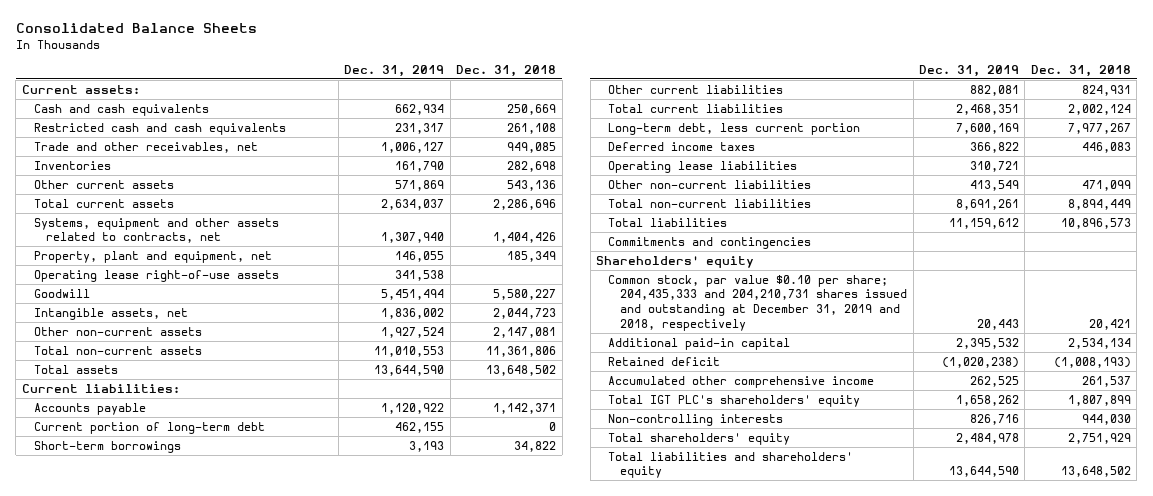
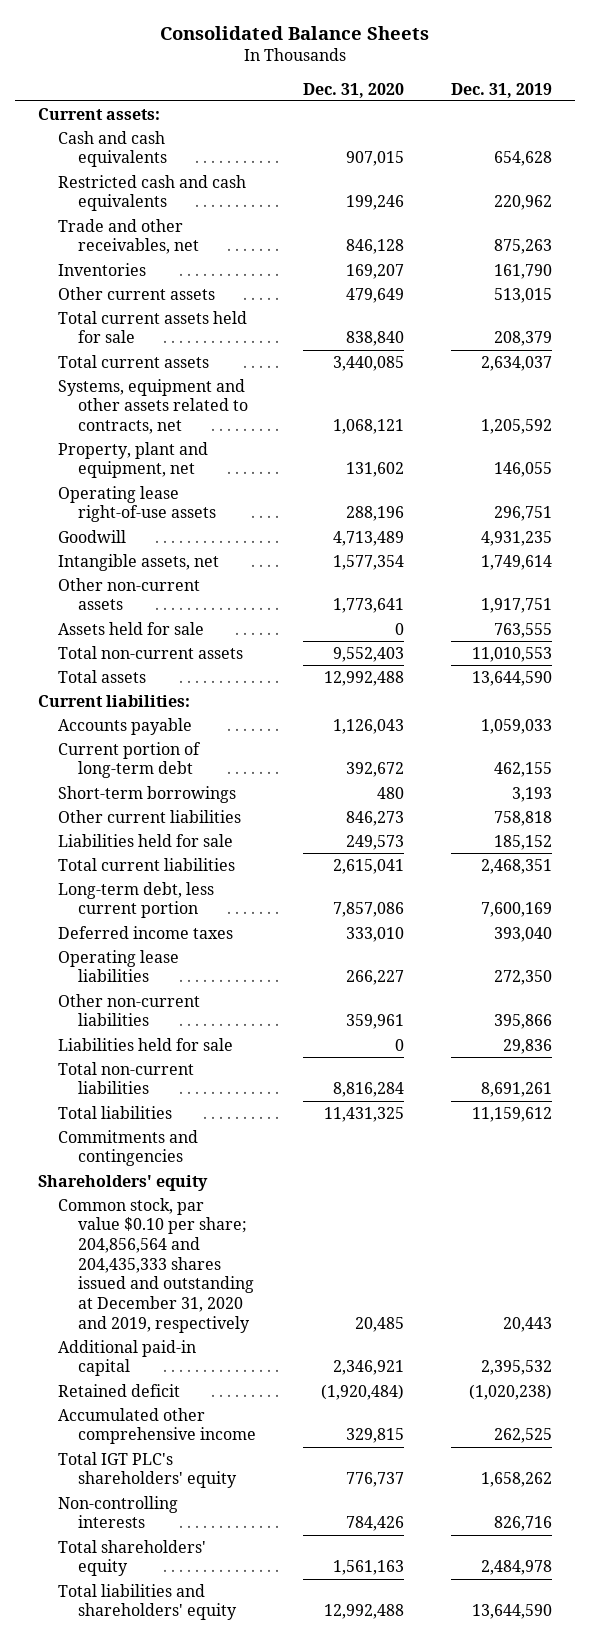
- | Dec. 31, 2019 | Dec. 31, 2018
+ | Dec. 31, 2020 | Dec. 31, 2019
- Cash and cash equivalents | 662,934 | 250,669
- Restricted cash and cash equivalents | 231,317 | 261,108
- Trade and other receivables, net | 1,006,127 | 949,085
+ Cash and cash equivalents | 907,015 | 654,628
+ Restricted cash and cash equivalents | 199,246 | 220,962
+ Trade and other receivables, net | 846,128 | 875,263
- Other current assets | 571,869 | 543,136
+ Other current assets | 479,649 | 513,015
+ Total current assets held for sale | 838,840 | 208,379
- Systems, equipment and other assets related to contracts, net | 1,307,940 | 1,404,426
+ Systems, equipment and other assets related to contracts, net | 1,068,121 | 1,205,592
- Operating lease right-of-use assets | 341,538 |
- Goodwill | 5,451,494 | 5,580,227
- Intangible assets, net | 1,836,002 | 2,044,723
- Other non-current assets | 1,927,524 | 2,147,081
+ Operating lease right-of-use assets | 288,196 | 296,751
+ Goodwill | 4,713,489 | 4,931,235
+ Intangible assets, net | 1,577,354 | 1,749,614
+ Other non-current assets | 1,773,641 | 1,917,751
+ Assets held for sale | 0 | 763,555
- Accounts payable | 1,120,922 | 1,142,371
+ Accounts payable | 1,126,043 | 1,059,033
- Other current liabilities | 882,081 | 824,931
+ Other current liabilities | 846,273 | 758,818
+ Liabilities held for sale | 249,573 | 185,152
- Deferred income taxes | 366,822 | 446,083
- Operating lease liabilities | 310,721 |
- Other non-current liabilities | 413,549 | 471,099
+ Deferred income taxes | 333,010 | 393,040
+ Operating lease liabilities | 266,227 | 272,350
+ Other non-current liabilities | 359,961 | 395,866
+ Liabilities held for sale | 0 | 29,836
- Common stock, par value $0.10 per share; 204,435,333 and 204,210,731 shares issued and outstanding at December 31, 2019 and 2018, respectively | 20,443 | 20,421
+ Common stock, par value $0.10 per share; 204,856,564 and 204,435,333 shares issued and outstanding at December 31, 2020 and 2019, respectively | 20,485 | 20,443

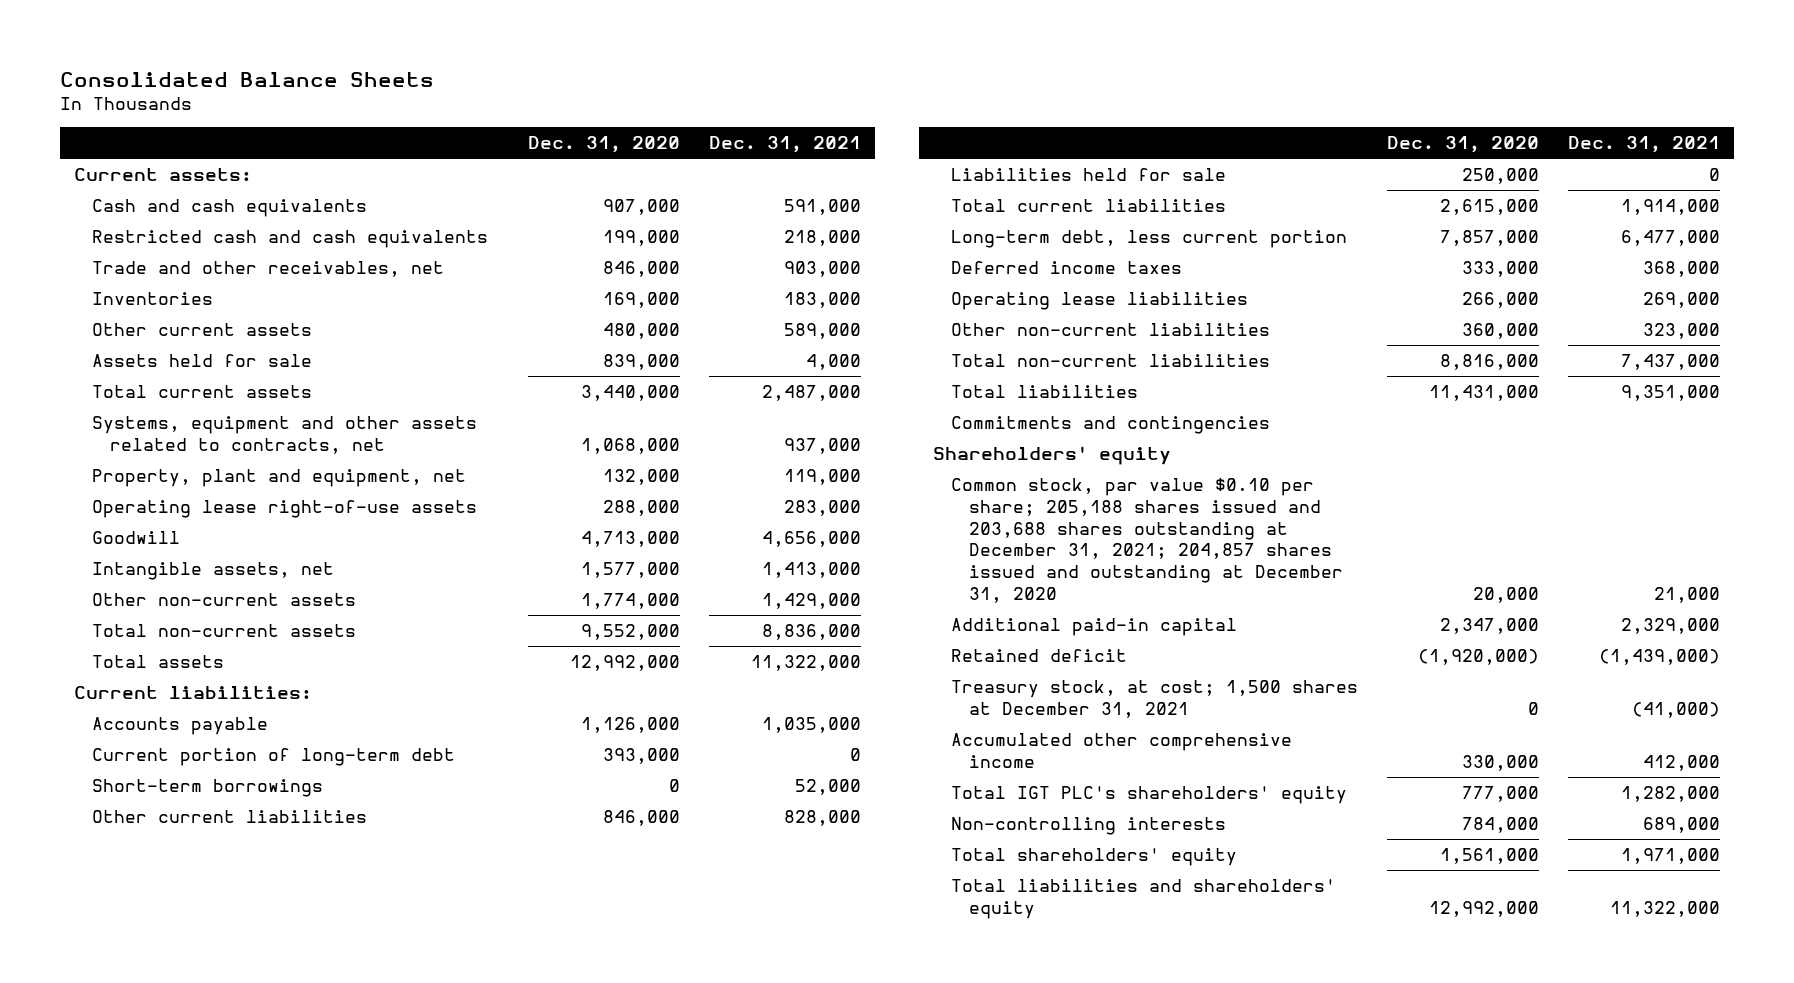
- | Dec. 31, 2020 | Dec. 31, 2019
+ | Dec. 31, 2020 | Dec. 31, 2021
- Cash and cash equivalents | 907,015 | 654,628
- Restricted cash and cash equivalents | 199,246 | 220,962
- Trade and other receivables, net | 846,128 | 875,263
- Inventories | 169,207 | 161,790
- Other current assets | 479,649 | 513,015
- Total current assets held for sale | 838,840 | 208,379
- Total current assets | 3,440,085 | 2,634,037
- Systems, equipment and other assets related to contracts, net | 1,068,121 | 1,205,592
- Property, plant and equipment, net | 131,602 | 146,055
- Operating lease right-of-use assets | 288,196 | 296,751
- Goodwill | 4,713,489 | 4,931,235
- Intangible assets, net | 1,577,354 | 1,749,614
- Other non-current assets | 1,773,641 | 1,917,751
- Assets held for sale | 0 | 763,555
- Total non-current assets | 9,552,403 | 11,010,553
- Total assets | 12,992,488 | 13,644,590
+ Cash and cash equivalents | 907,000 | 591,000
+ Restricted cash and cash equivalents | 199,000 | 218,000
+ Trade and other receivables, net | 846,000 | 903,000
+ Inventories | 169,000 | 183,000
+ Other current assets | 480,000 | 589,000
+ Assets held for sale | 839,000 | 4,000
+ Total current assets | 3,440,000 | 2,487,000
+ Systems, equipment and other assets related to contracts, net | 1,068,000 | 937,000
+ Property, plant and equipment, net | 132,000 | 119,000
+ Operating lease right-of-use assets | 288,000 | 283,000
+ Goodwill | 4,713,000 | 4,656,000
+ Intangible assets, net | 1,577,000 | 1,413,000
+ Other non-current assets | 1,774,000 | 1,429,000
+ Total non-current assets | 9,552,000 | 8,836,000
+ Total assets | 12,992,000 | 11,322,000
- Accounts payable | 1,126,043 | 1,059,033
- Current portion of long-term debt | 392,672 | 462,155
- Short-term borrowings | 480 | 3,193
- Other current liabilities | 846,273 | 758,818
- Liabilities held for sale | 249,573 | 185,152
- Total current liabilities | 2,615,041 | 2,468,351
- Long-term debt, less current portion | 7,857,086 | 7,600,169
- Deferred income taxes | 333,010 | 393,040
- Operating lease liabilities | 266,227 | 272,350
- Other non-current liabilities | 359,961 | 395,866
- Liabilities held for sale | 0 | 29,836
- Total non-current liabilities | 8,816,284 | 8,691,261
- Total liabilities | 11,431,325 | 11,159,612
+ Accounts payable | 1,126,000 | 1,035,000
+ Current portion of long-term debt | 393,000 | 0
+ Short-term borrowings | 0 | 52,000
+ Other current liabilities | 846,000 | 828,000
+ Liabilities held for sale | 250,000 | 0
+ Total current liabilities | 2,615,000 | 1,914,000
+ Long-term debt, less current portion | 7,857,000 | 6,477,000
+ Deferred income taxes | 333,000 | 368,000
+ Operating lease liabilities | 266,000 | 269,000
+ Other non-current liabilities | 360,000 | 323,000
+ Total non-current liabilities | 8,816,000 | 7,437,000
+ Total liabilities | 11,431,000 | 9,351,000
- Common stock, par value $0.10 per share; 204,856,564 and 204,435,333 shares issued and outstanding at December 31, 2020 and 2019, respectively | 20,485 | 20,443
- Additional paid-in capital | 2,346,921 | 2,395,532
- Retained deficit | (1,920,484) | (1,020,238)
- Accumulated other comprehensive income | 329,815 | 262,525
- Total IGT PLC's shareholders' equity | 776,737 | 1,658,262
- Non-controlling interests | 784,426 | 826,716
- Total shareholders' equity | 1,561,163 | 2,484,978
- Total liabilities and shareholders' equity | 12,992,488 | 13,644,590
+ Common stock, par value $0.10 per share; 205,188 shares issued and 203,688 shares outstanding at December 31, 2021; 204,857 shares issued and outstanding at December 31, 2020 | 20,000 | 21,000
+ Additional paid-in capital | 2,347,000 | 2,329,000
+ Retained deficit | (1,920,000) | (1,439,000)
+ Treasury stock, at cost; 1,500 shares at December 31, 2021 | 0 | (41,000)
+ Accumulated other comprehensive income | 330,000 | 412,000
+ Total IGT PLC's shareholders' equity | 777,000 | 1,282,000
+ Non-controlling interests | 784,000 | 689,000
+ Total shareholders' equity | 1,561,000 | 1,971,000
+ Total liabilities and shareholders' equity | 12,992,000 | 11,322,000

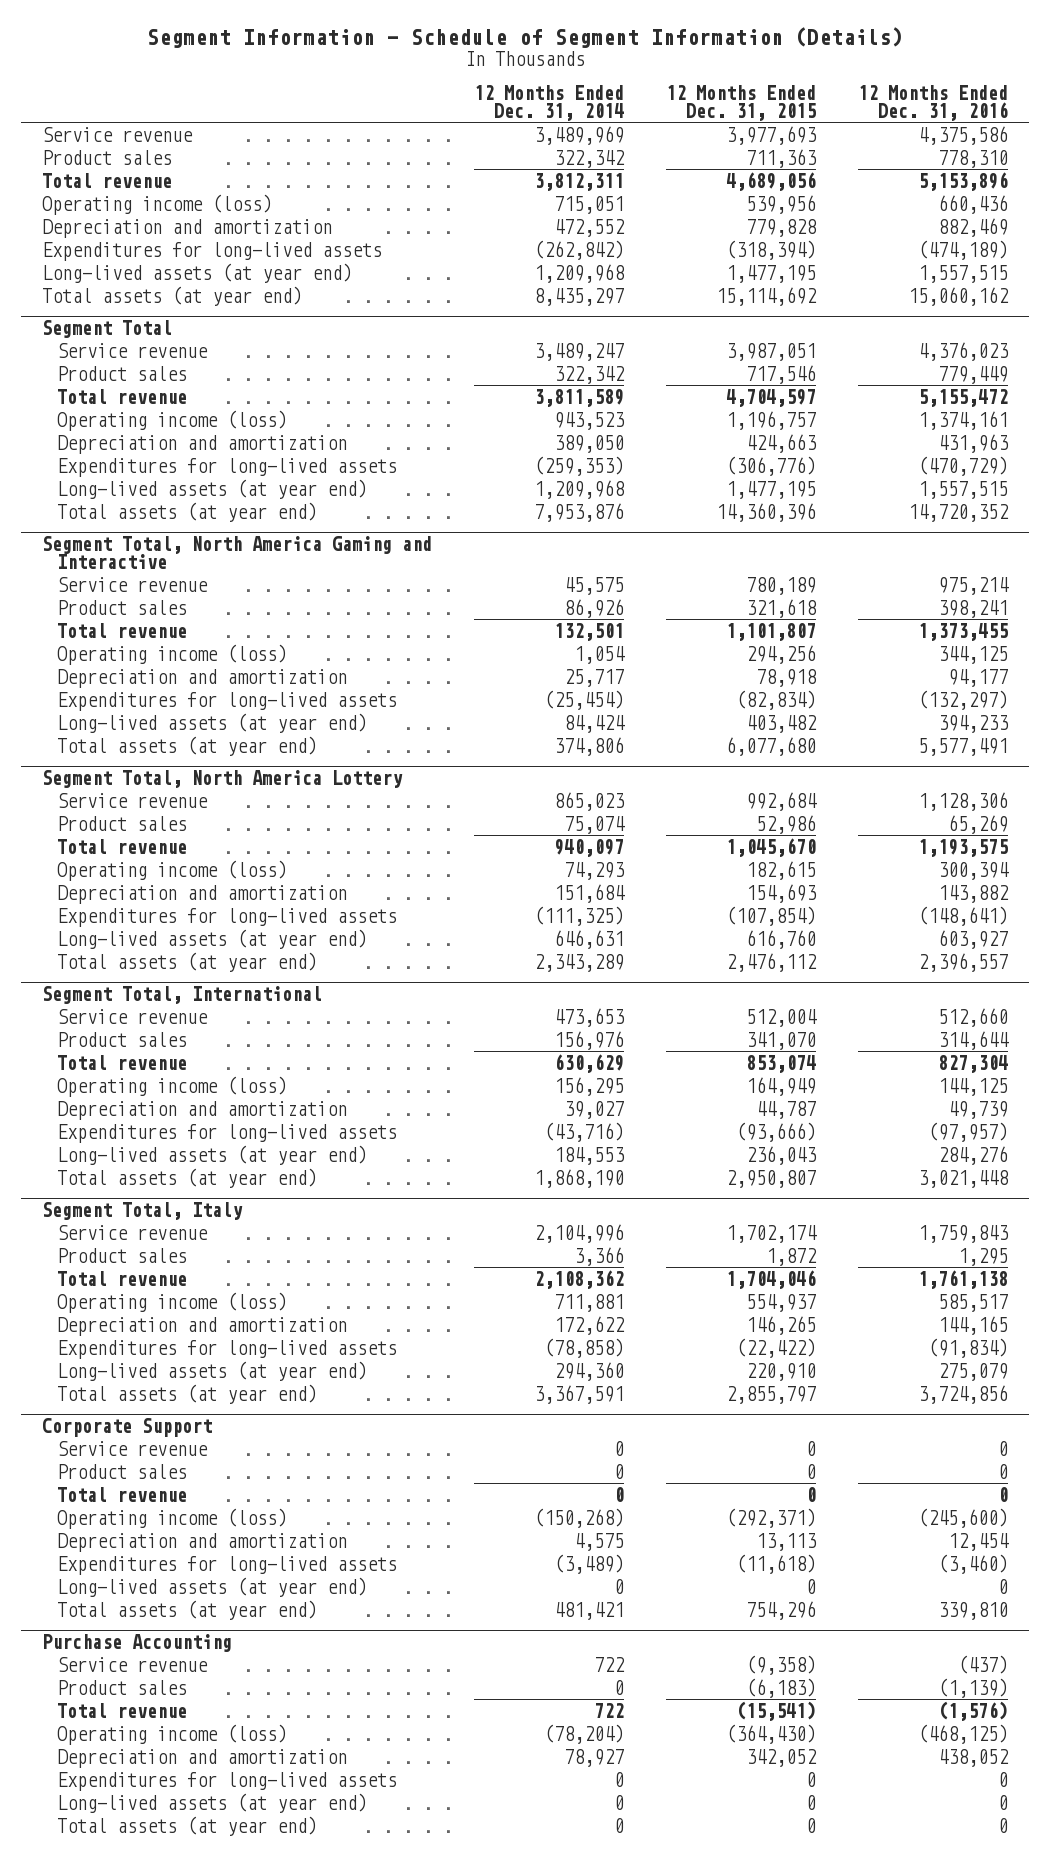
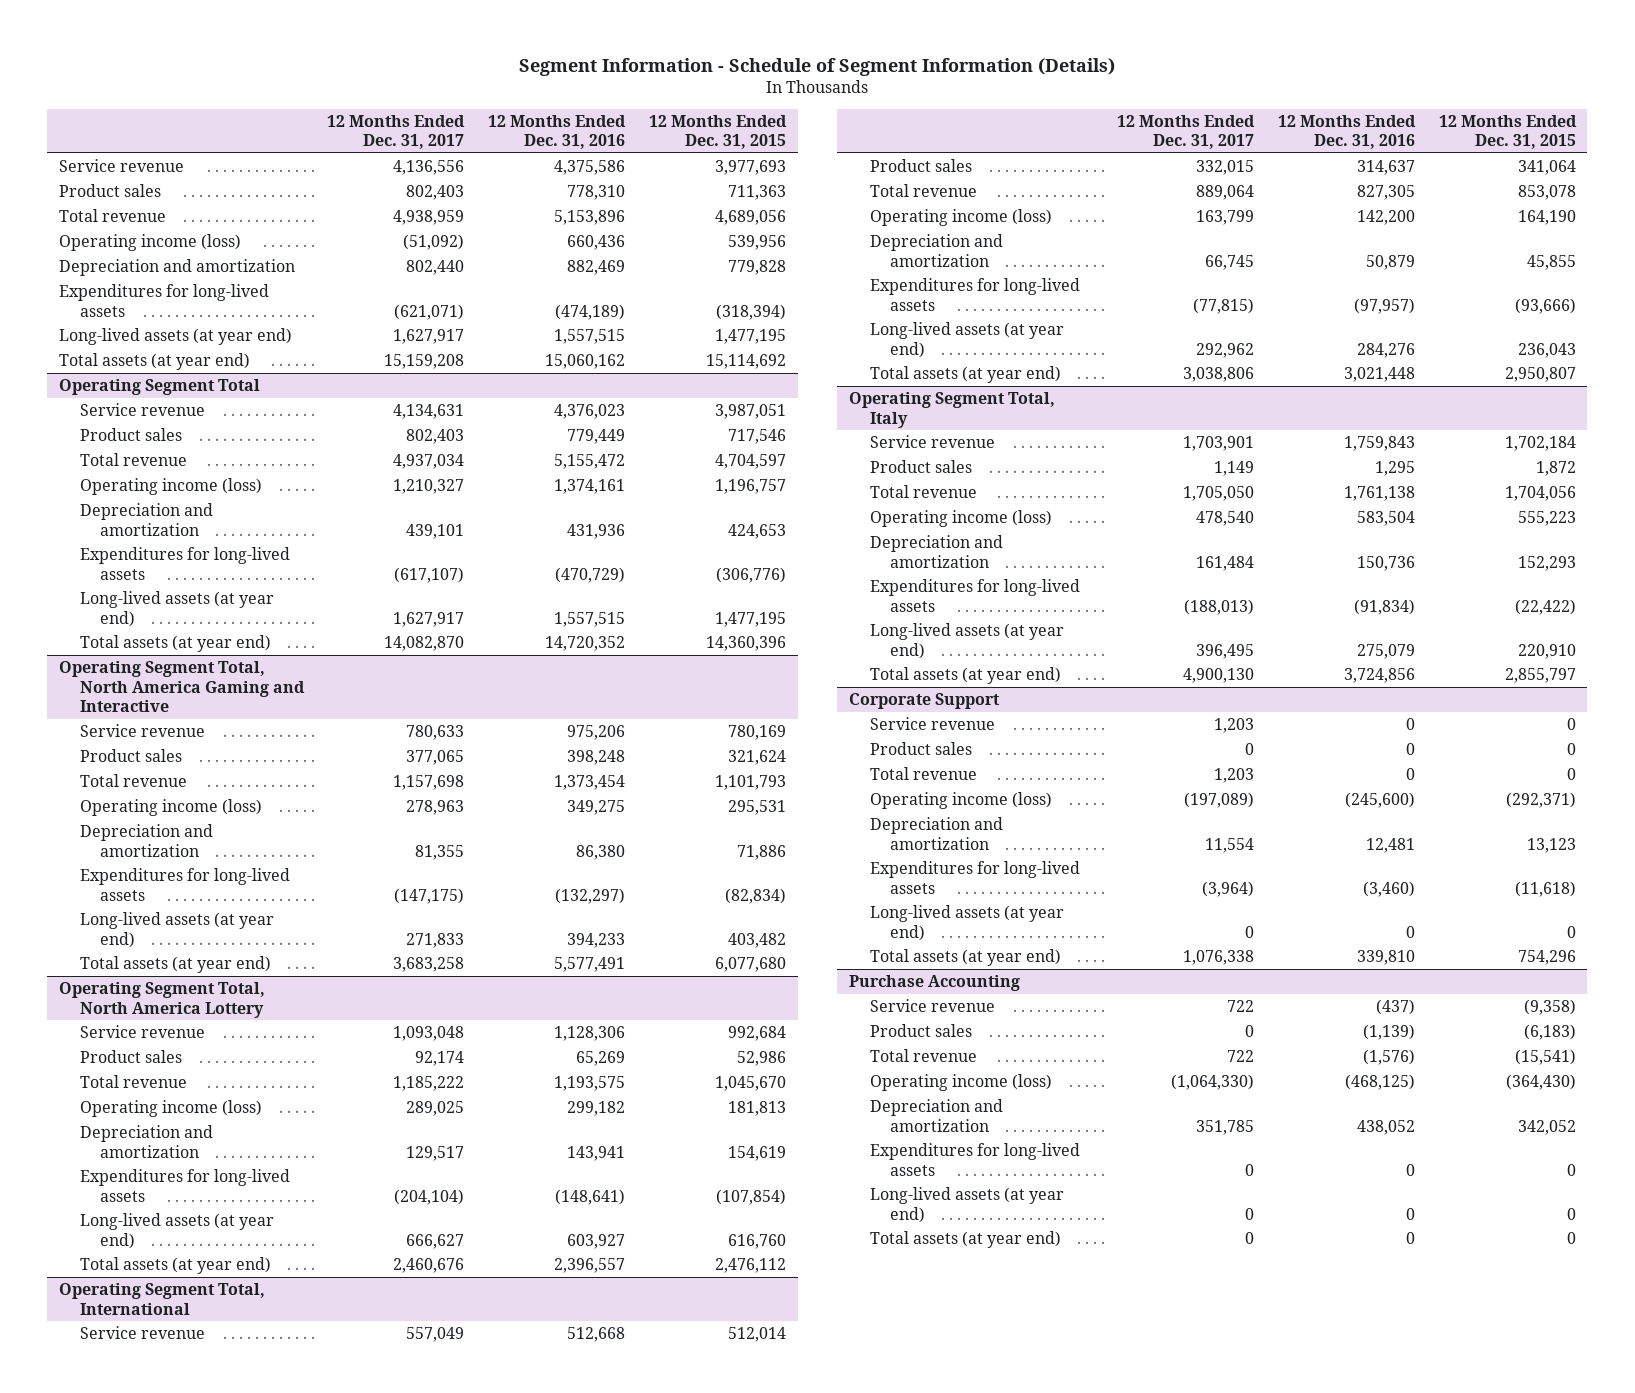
- | 12 Months Ended Dec. 31, 2014 | 12 Months Ended Dec. 31, 2015 | 12 Months Ended Dec. 31, 2016
+ | 12 Months Ended Dec. 31, 2017 | 12 Months Ended Dec. 31, 2016 | 12 Months Ended Dec. 31, 2015
- Segment Total
+ Operating Segment Total
- Depreciation and amortization | 389,050 | 424,663 | 431,963
+ Depreciation and amortization | 439,101 | 431,936 | 424,653
- Segment Total, North America Gaming and Interactive
- Service revenue | 45,575 | 780,189 | 975,214
- Product sales | 86,926 | 321,618 | 398,241
- Total revenue | 132,501 | 1,101,807 | 1,373,455
- Operating income (loss) | 1,054 | 294,256 | 344,125
- Depreciation and amortization | 25,717 | 78,918 | 94,177
+ Operating Segment Total, North America Gaming and Interactive
+ Service revenue | 780,633 | 975,206 | 780,169
+ Product sales | 377,065 | 398,248 | 321,624
+ Total revenue | 1,157,698 | 1,373,454 | 1,101,793
+ Operating income (loss) | 278,963 | 349,275 | 295,531
+ Depreciation and amortization | 81,355 | 86,380 | 71,886
- Segment Total, North America Lottery
+ Operating Segment Total, North America Lottery
- Operating income (loss) | 74,293 | 182,615 | 300,394
- Depreciation and amortization | 151,684 | 154,693 | 143,882
+ Operating income (loss) | 289,025 | 299,182 | 181,813
+ Depreciation and amortization | 129,517 | 143,941 | 154,619
- Segment Total, International
- Service revenue | 473,653 | 512,004 | 512,660
- Product sales | 156,976 | 341,070 | 314,644
- Total revenue | 630,629 | 853,074 | 827,304
- Operating income (loss) | 156,295 | 164,949 | 144,125
- Depreciation and amortization | 39,027 | 44,787 | 49,739
+ Operating Segment Total, International
+ Service revenue | 557,049 | 512,668 | 512,014
+ Product sales | 332,015 | 314,637 | 341,064
+ Total revenue | 889,064 | 827,305 | 853,078
+ Operating income (loss) | 163,799 | 142,200 | 164,190
+ Depreciation and amortization | 66,745 | 50,879 | 45,855
- Segment Total, Italy
- Service revenue | 2,104,996 | 1,702,174 | 1,759,843
+ Operating Segment Total, Italy
+ Service revenue | 1,703,901 | 1,759,843 | 1,702,184
- Total revenue | 2,108,362 | 1,704,046 | 1,761,138
- Operating income (loss) | 711,881 | 554,937 | 585,517
- Depreciation and amortization | 172,622 | 146,265 | 144,165
+ Total revenue | 1,705,050 | 1,761,138 | 1,704,056
+ Operating income (loss) | 478,540 | 583,504 | 555,223
+ Depreciation and amortization | 161,484 | 150,736 | 152,293
@ Corporate Support
- Depreciation and amortization | 4,575 | 13,113 | 12,454
+ Depreciation and amortization | 11,554 | 12,481 | 13,123

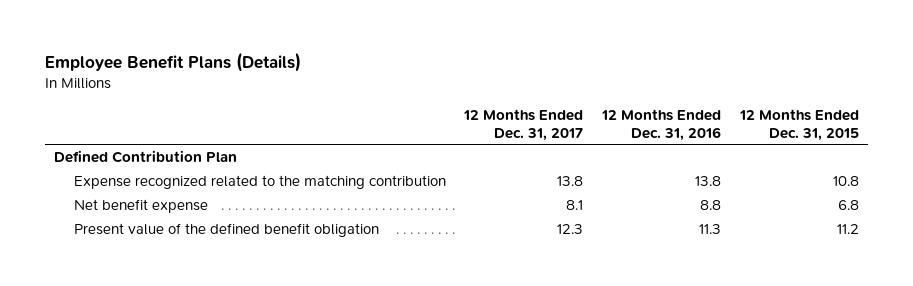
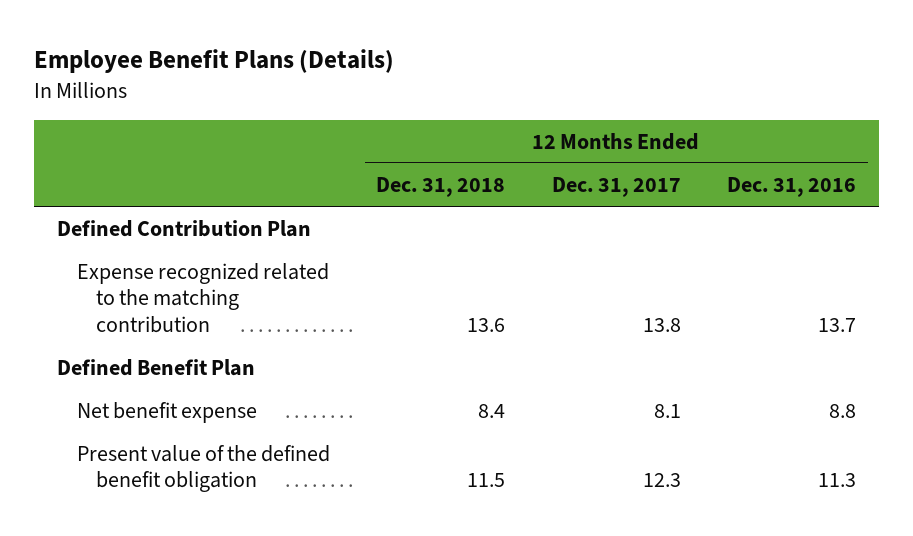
- | 12 Months Ended Dec. 31, 2017 | 12 Months Ended Dec. 31, 2016 | 12 Months Ended Dec. 31, 2015
+ | 12 Months Ended Dec. 31, 2018 | 12 Months Ended Dec. 31, 2017 | 12 Months Ended Dec. 31, 2016
- Expense recognized related to the matching contribution | 13.8 | 13.8 | 10.8
+ Expense recognized related to the matching contribution | 13.6 | 13.8 | 13.7
+ Defined Benefit Plan

